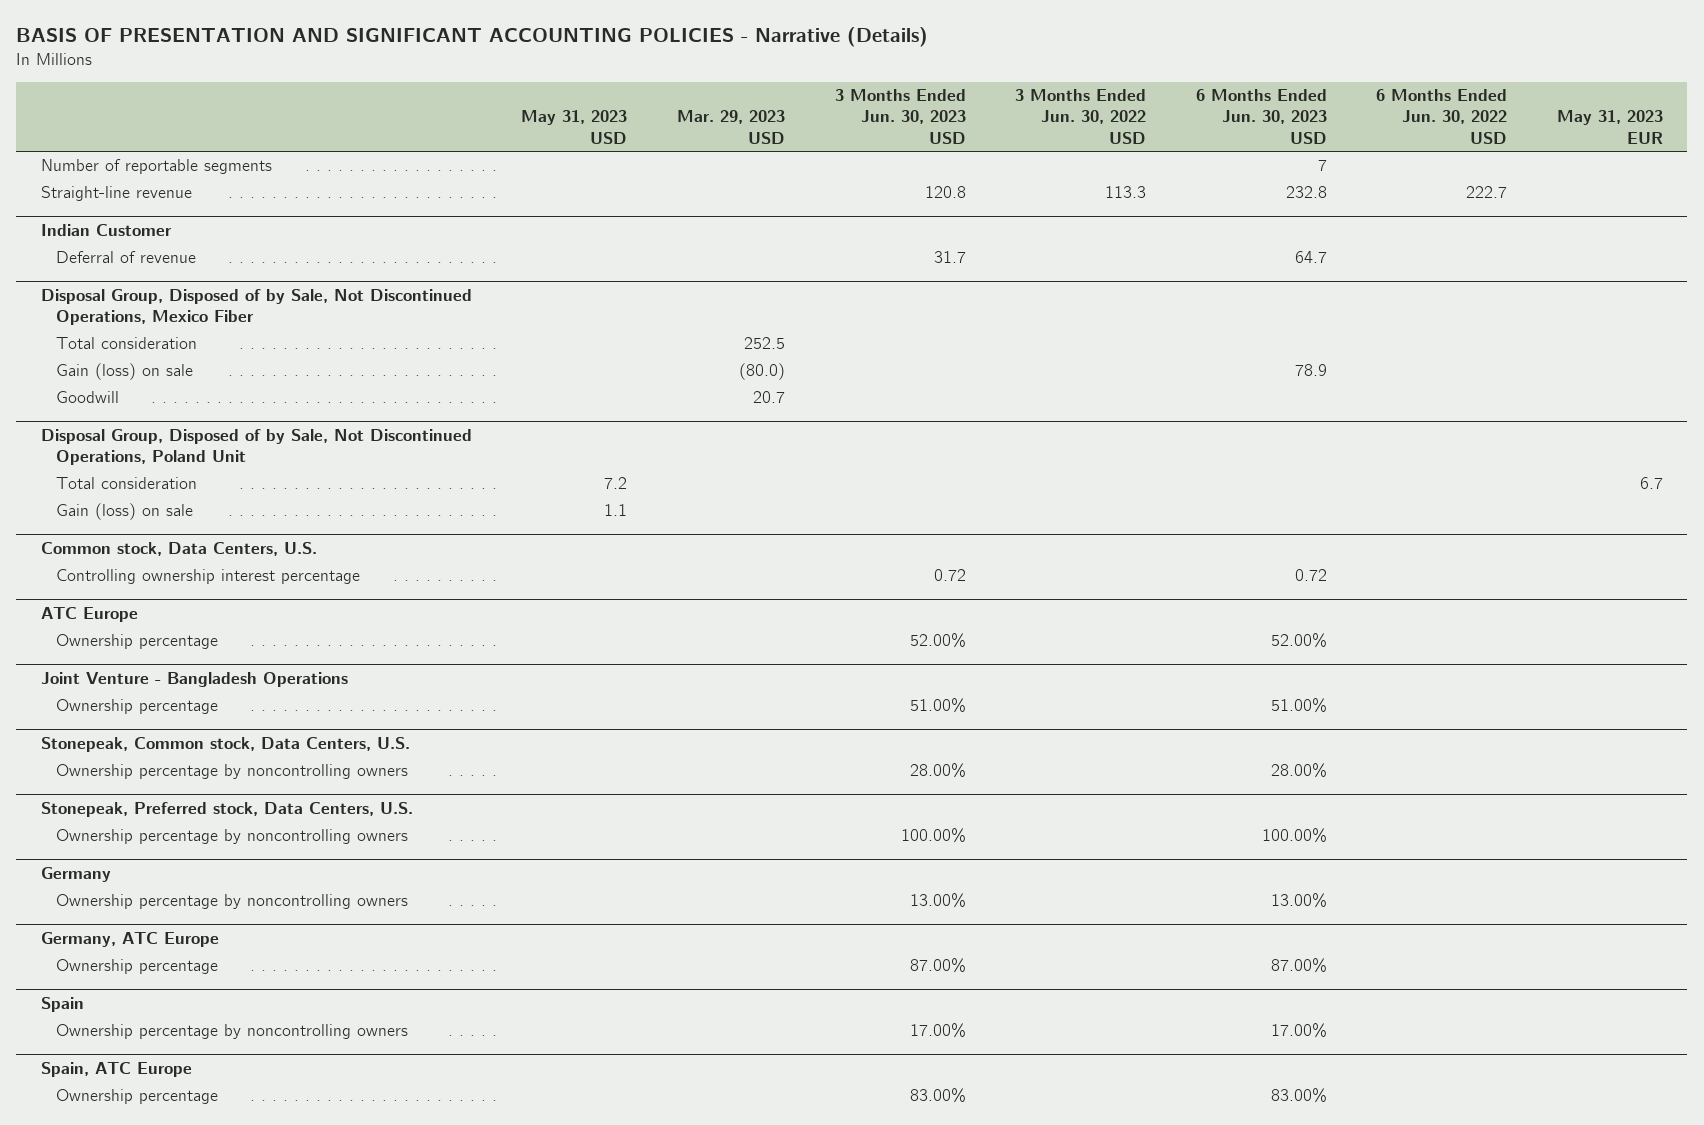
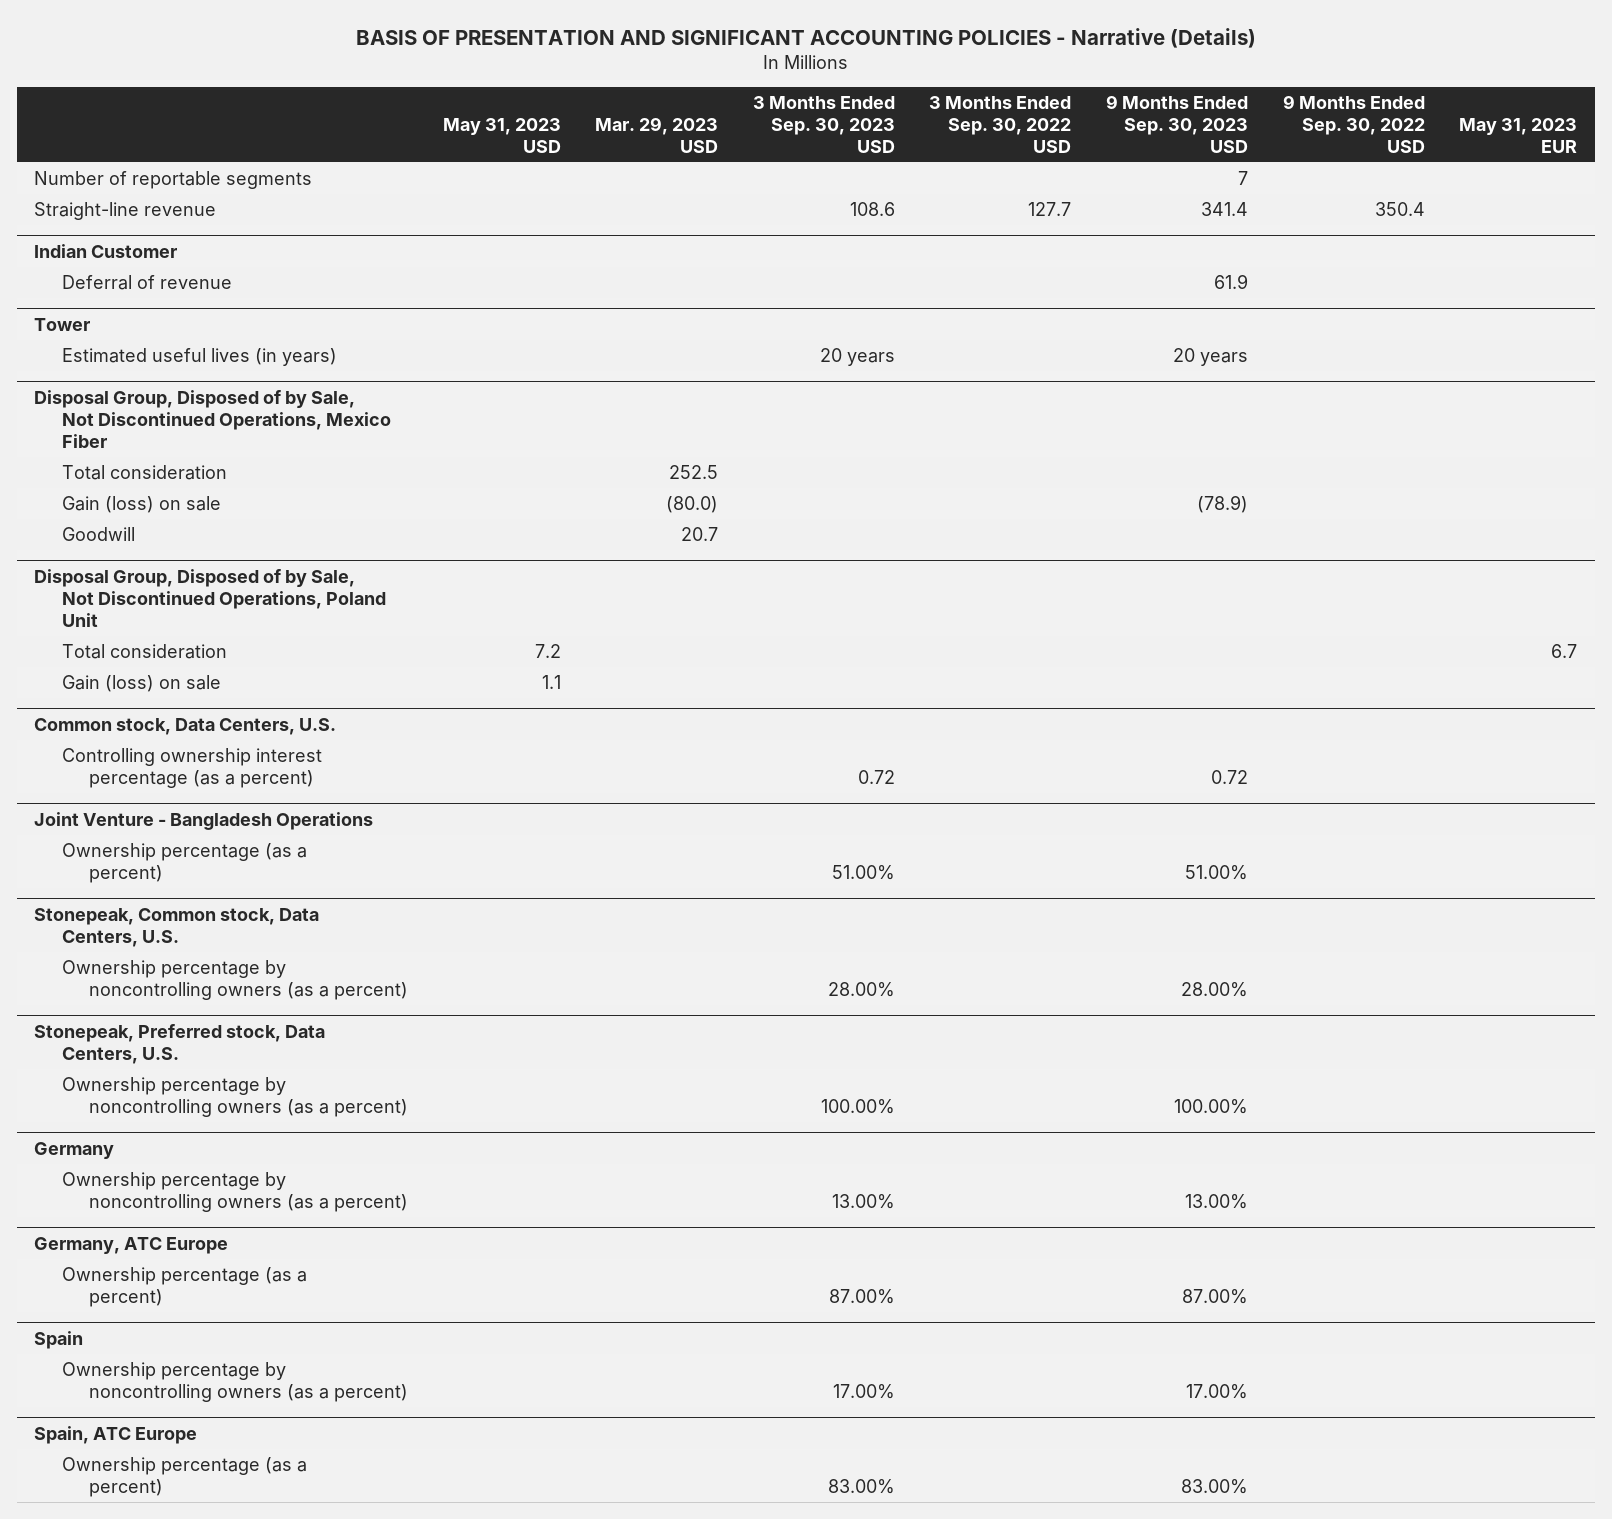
- | May 31, 2023 USD | Mar. 29, 2023 USD | 3 Months Ended Jun. 30, 2023 USD | 3 Months Ended Jun. 30, 2022 USD | 6 Months Ended Jun. 30, 2023 USD | 6 Months Ended Jun. 30, 2022 USD | May 31, 2023 EUR
+ | May 31, 2023 USD | Mar. 29, 2023 USD | 3 Months Ended Sep. 30, 2023 USD | 3 Months Ended Sep. 30, 2022 USD | 9 Months Ended Sep. 30, 2023 USD | 9 Months Ended Sep. 30, 2022 USD | May 31, 2023 EUR
+ Tower
+ Estimated useful lives (in years) | | | 20 years | | 20 years | |
@ Common stock, Data Centers, U.S.
- Controlling ownership interest percentage | | | 0.72 | | 0.72 | |
- ATC Europe
- Ownership percentage | | | 52.00% | | 52.00% | |
@ Common stock, Data Centers, U.S.
+ Controlling ownership interest percentage (as a percent) | | | 0.72 | | 0.72 | |
@ Joint Venture - Bangladesh Operations
- Ownership percentage | | | 51.00% | | 51.00% | |
+ Ownership percentage (as a percent) | | | 51.00% | | 51.00% | |
@ Stonepeak, Common stock, Data Centers, U.S.
- Ownership percentage by noncontrolling owners | | | 28.00% | | 28.00% | |
+ Ownership percentage by noncontrolling owners (as a percent) | | | 28.00% | | 28.00% | |
@ Stonepeak, Preferred stock, Data Centers, U.S.
- Ownership percentage by noncontrolling owners | | | 100.00% | | 100.00% | |
+ Ownership percentage by noncontrolling owners (as a percent) | | | 100.00% | | 100.00% | |
@ Germany
- Ownership percentage by noncontrolling owners | | | 13.00% | | 13.00% | |
+ Ownership percentage by noncontrolling owners (as a percent) | | | 13.00% | | 13.00% | |
@ Germany, ATC Europe
- Ownership percentage | | | 87.00% | | 87.00% | |
+ Ownership percentage (as a percent) | | | 87.00% | | 87.00% | |
@ Spain
- Ownership percentage by noncontrolling owners | | | 17.00% | | 17.00% | |
+ Ownership percentage by noncontrolling owners (as a percent) | | | 17.00% | | 17.00% | |
@ Spain, ATC Europe
- Ownership percentage | | | 83.00% | | 83.00% | |
+ Ownership percentage (as a percent) | | | 83.00% | | 83.00% | |

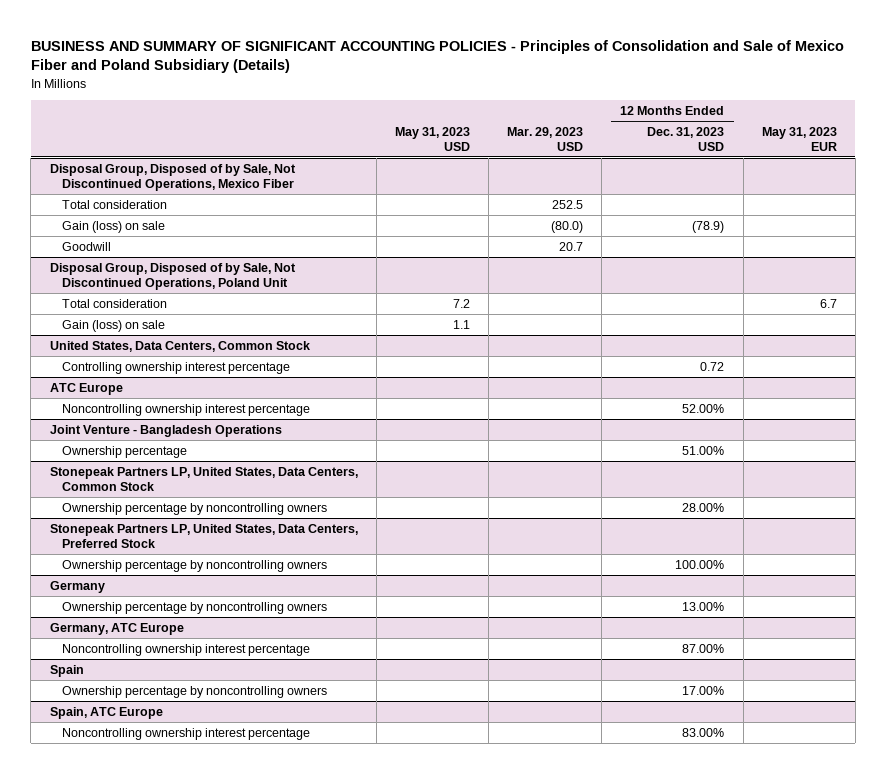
- BASIS OF PRESENTATION AND SIGNIFICANT ACCOUNTING POLICIES - Narrative (Details)
+ BUSINESS AND SUMMARY OF SIGNIFICANT ACCOUNTING POLICIES - Principles of Consolidation and Sale of Mexico Fiber and Poland Subsidiary (Details)
- | May 31, 2023 USD | Mar. 29, 2023 USD | 3 Months Ended Sep. 30, 2023 USD | 3 Months Ended Sep. 30, 2022 USD | 9 Months Ended Sep. 30, 2023 USD | 9 Months Ended Sep. 30, 2022 USD | May 31, 2023 EUR
+ | May 31, 2023 USD | Mar. 29, 2023 USD | 12 Months Ended Dec. 31, 2023 USD | May 31, 2023 EUR
- Number of reportable segments | | | | | 7 | |
- Straight-line revenue | | | 108.6 | 127.7 | 341.4 | 350.4 |
- Indian Customer
- Deferral of revenue | | | | | 61.9 | |
- Tower
- Estimated useful lives (in years) | | | 20 years | | 20 years | |
- Common stock, Data Centers, U.S.
- Controlling ownership interest percentage (as a percent) | | | 0.72 | | 0.72 | |
+ United States, Data Centers, Common Stock
+ Controlling ownership interest percentage | | | 0.72 |
+ ATC Europe
+ Noncontrolling ownership interest percentage | | | 52.00% |
@ Joint Venture - Bangladesh Operations
- Ownership percentage (as a percent) | | | 51.00% | | 51.00% | |
- Stonepeak, Common stock, Data Centers, U.S.
- Ownership percentage by noncontrolling owners (as a percent) | | | 28.00% | | 28.00% | |
- Stonepeak, Preferred stock, Data Centers, U.S.
- Ownership percentage by noncontrolling owners (as a percent) | | | 100.00% | | 100.00% | |
@ Joint Venture - Bangladesh Operations
+ Ownership percentage | | | 51.00% |
+ Stonepeak Partners LP, United States, Data Centers, Common Stock
+ Ownership percentage by noncontrolling owners | | | 28.00% |
+ Stonepeak Partners LP, United States, Data Centers, Preferred Stock
+ Ownership percentage by noncontrolling owners | | | 100.00% |
@ Germany
- Ownership percentage by noncontrolling owners (as a percent) | | | 13.00% | | 13.00% | |
+ Ownership percentage by noncontrolling owners | | | 13.00% |
@ Germany, ATC Europe
- Ownership percentage (as a percent) | | | 87.00% | | 87.00% | |
+ Noncontrolling ownership interest percentage | | | 87.00% |
@ Spain
- Ownership percentage by noncontrolling owners (as a percent) | | | 17.00% | | 17.00% | |
+ Ownership percentage by noncontrolling owners | | | 17.00% |
@ Spain, ATC Europe
- Ownership percentage (as a percent) | | | 83.00% | | 83.00% | |
+ Noncontrolling ownership interest percentage | | | 83.00% |

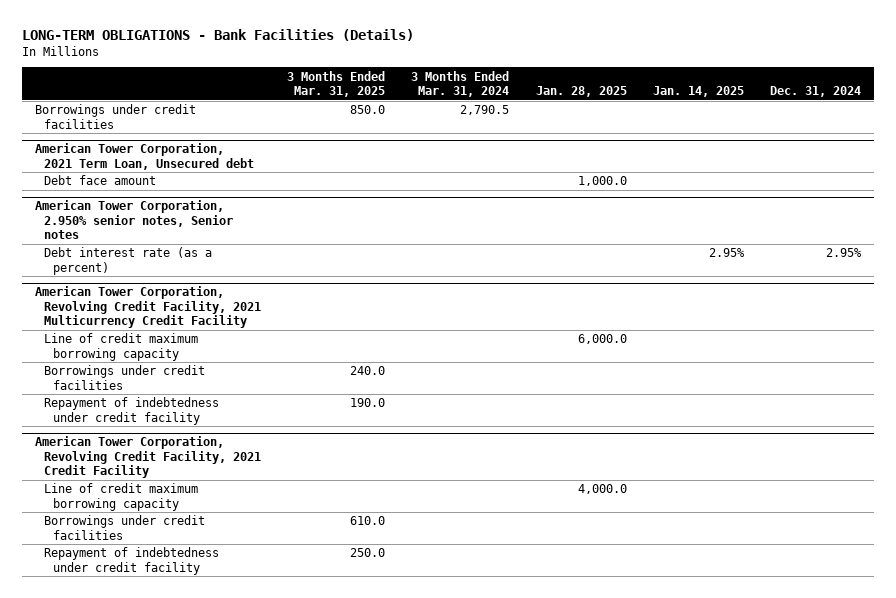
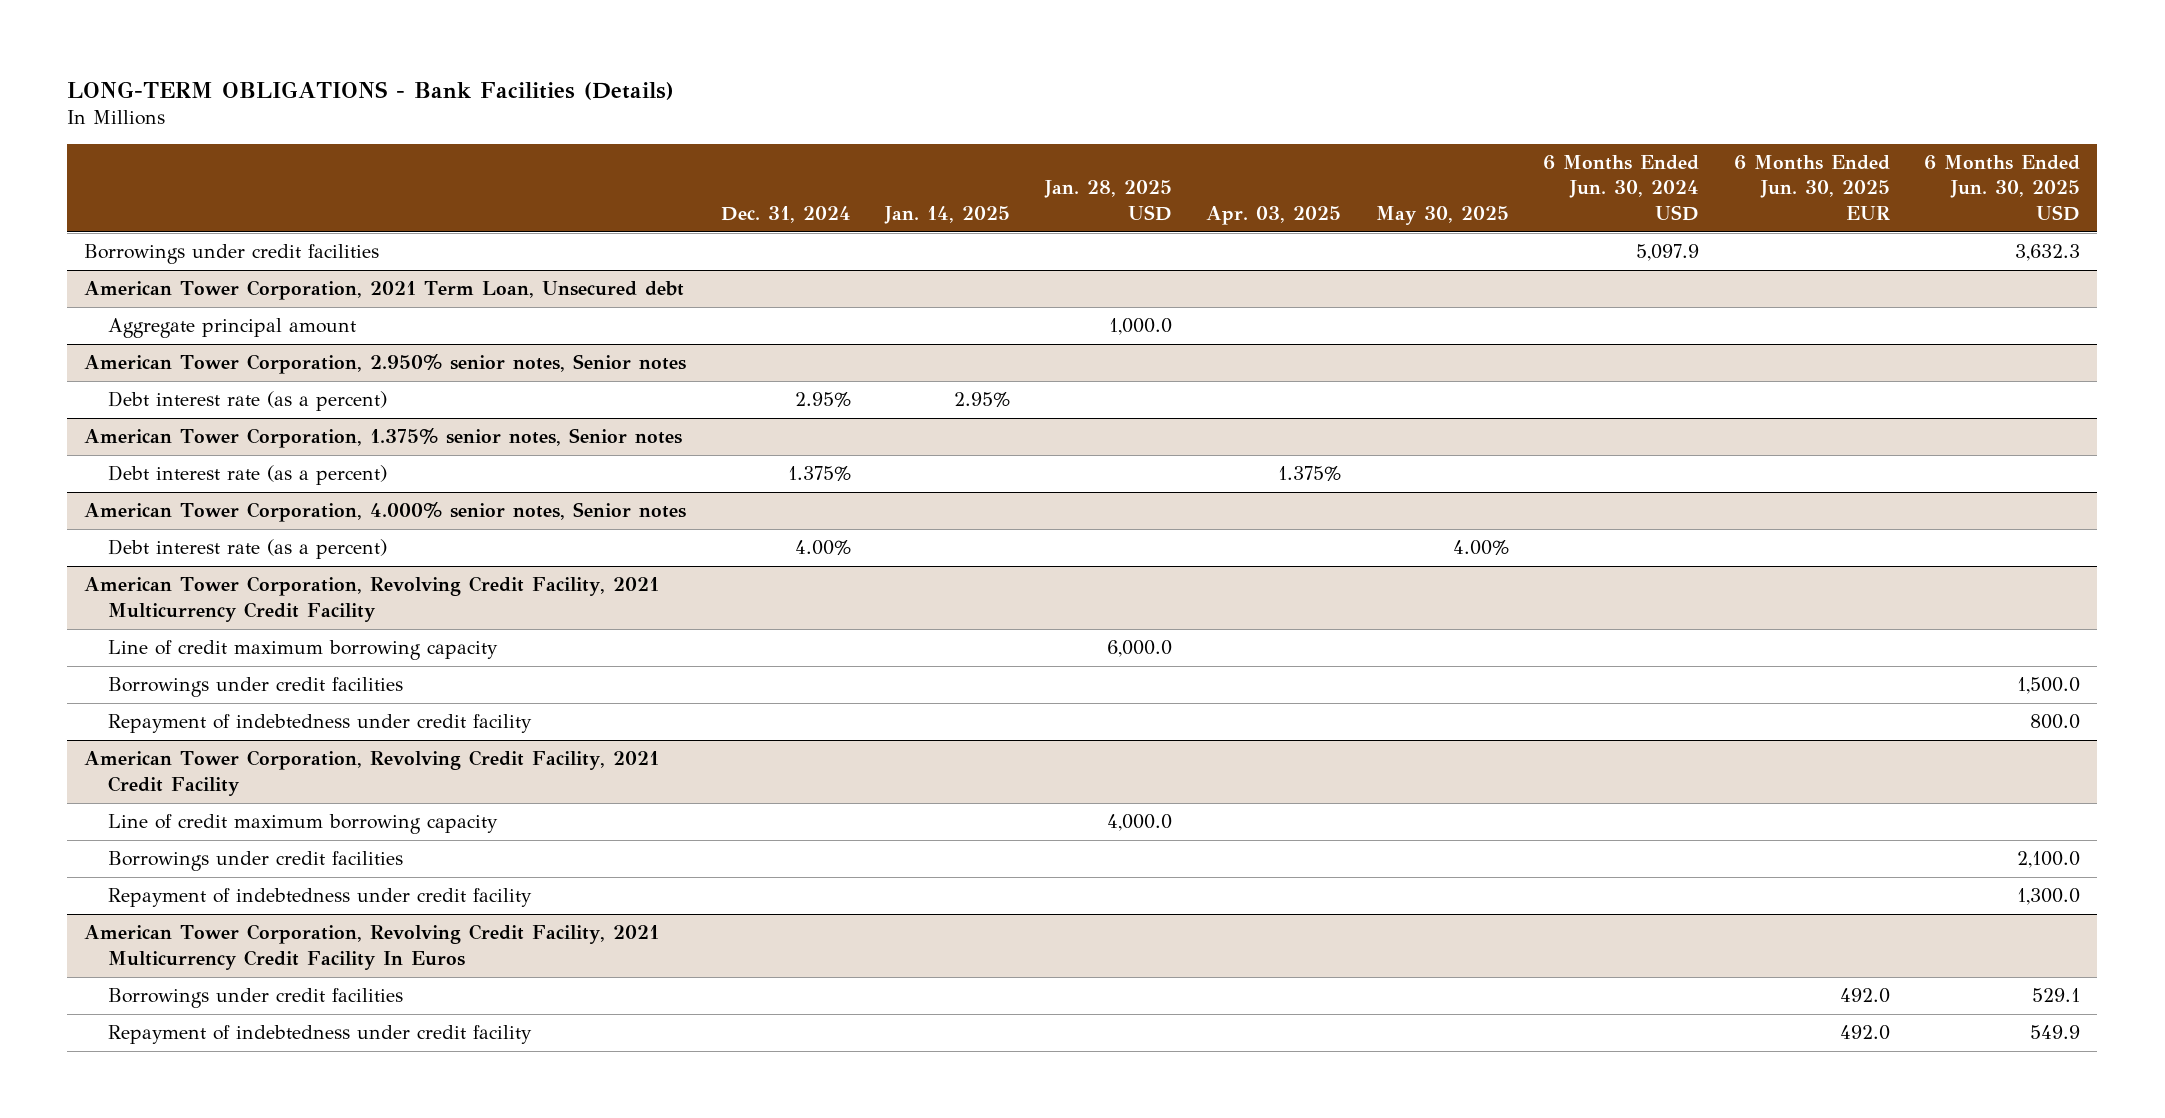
- | 3 Months Ended Mar. 31, 2025 | 3 Months Ended Mar. 31, 2024 | Jan. 28, 2025 | Jan. 14, 2025 | Dec. 31, 2024
+ | Dec. 31, 2024 | Jan. 14, 2025 | Jan. 28, 2025 USD | Apr. 03, 2025 | May 30, 2025 | 6 Months Ended Jun. 30, 2024 USD | 6 Months Ended Jun. 30, 2025 EUR | 6 Months Ended Jun. 30, 2025 USD
@ American Tower Corporation, 2021 Term Loan, Unsecured debt
- Debt face amount | | | 1,000.0 | |
+ Aggregate principal amount | | | 1,000.0 | | | | |
+ American Tower Corporation, 1.375% senior notes, Senior notes
+ Debt interest rate (as a percent) | 1.375% | | | 1.375% | | | |
+ American Tower Corporation, 4.000% senior notes, Senior notes
+ Debt interest rate (as a percent) | 4.00% | | | | 4.00% | | |
+ American Tower Corporation, Revolving Credit Facility, 2021 Multicurrency Credit Facility In Euros
+ Borrowings under credit facilities | | | | | | | 492.0 | 529.1
+ Repayment of indebtedness under credit facility | | | | | | | 492.0 | 549.9

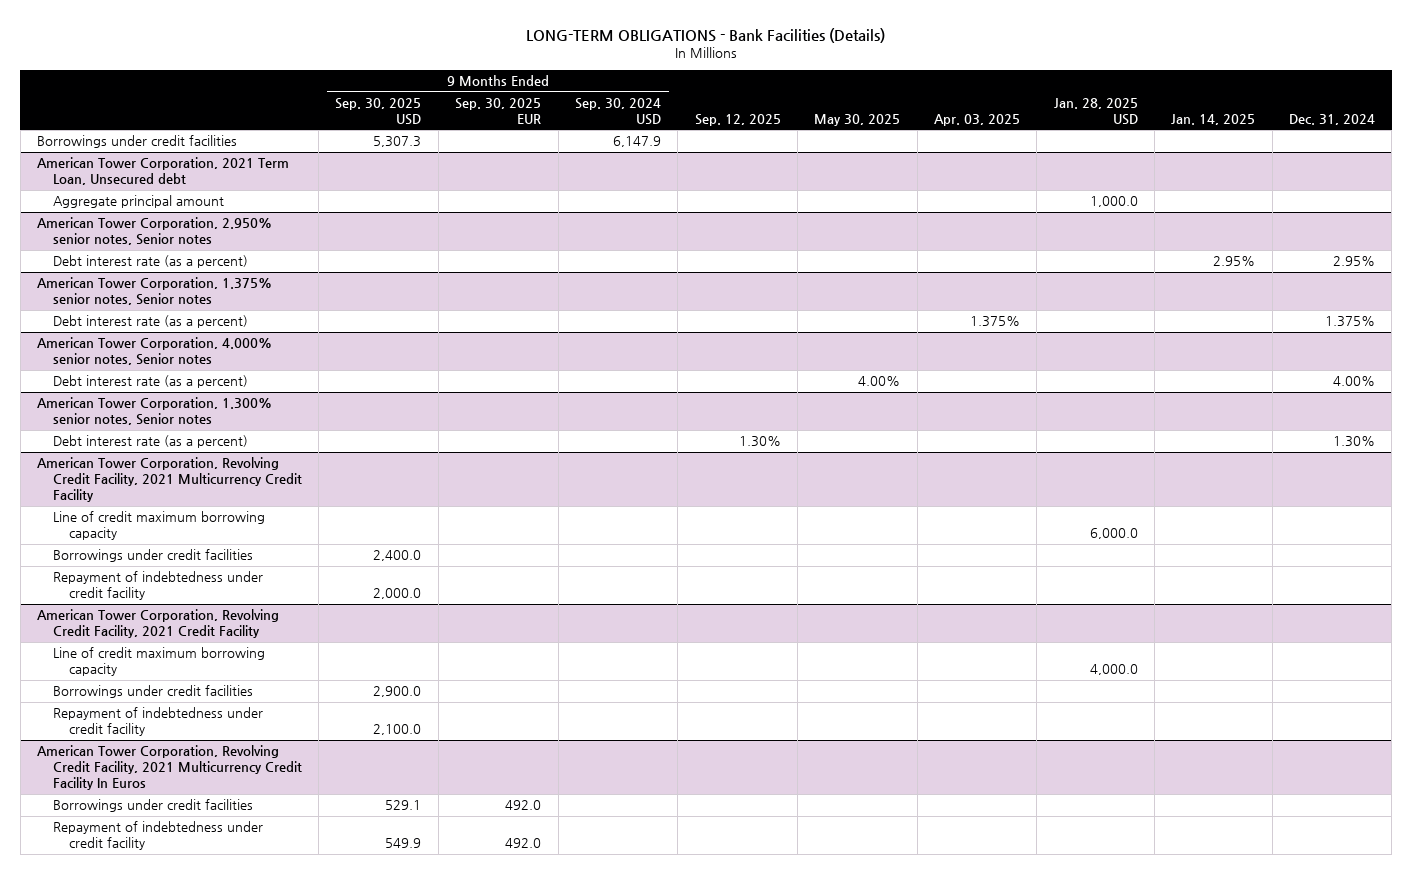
- | Dec. 31, 2024 | Jan. 14, 2025 | Jan. 28, 2025 USD | Apr. 03, 2025 | May 30, 2025 | 6 Months Ended Jun. 30, 2024 USD | 6 Months Ended Jun. 30, 2025 EUR | 6 Months Ended Jun. 30, 2025 USD
+ | 9 Months Ended Sep. 30, 2025 USD | 9 Months Ended Sep. 30, 2025 EUR | 9 Months Ended Sep. 30, 2024 USD | Sep. 12, 2025 | May 30, 2025 | Apr. 03, 2025 | Jan. 28, 2025 USD | Jan. 14, 2025 | Dec. 31, 2024
+ American Tower Corporation, 1.300% senior notes, Senior notes
+ Debt interest rate (as a percent) | | | | 1.30% | | | | | 1.30%

